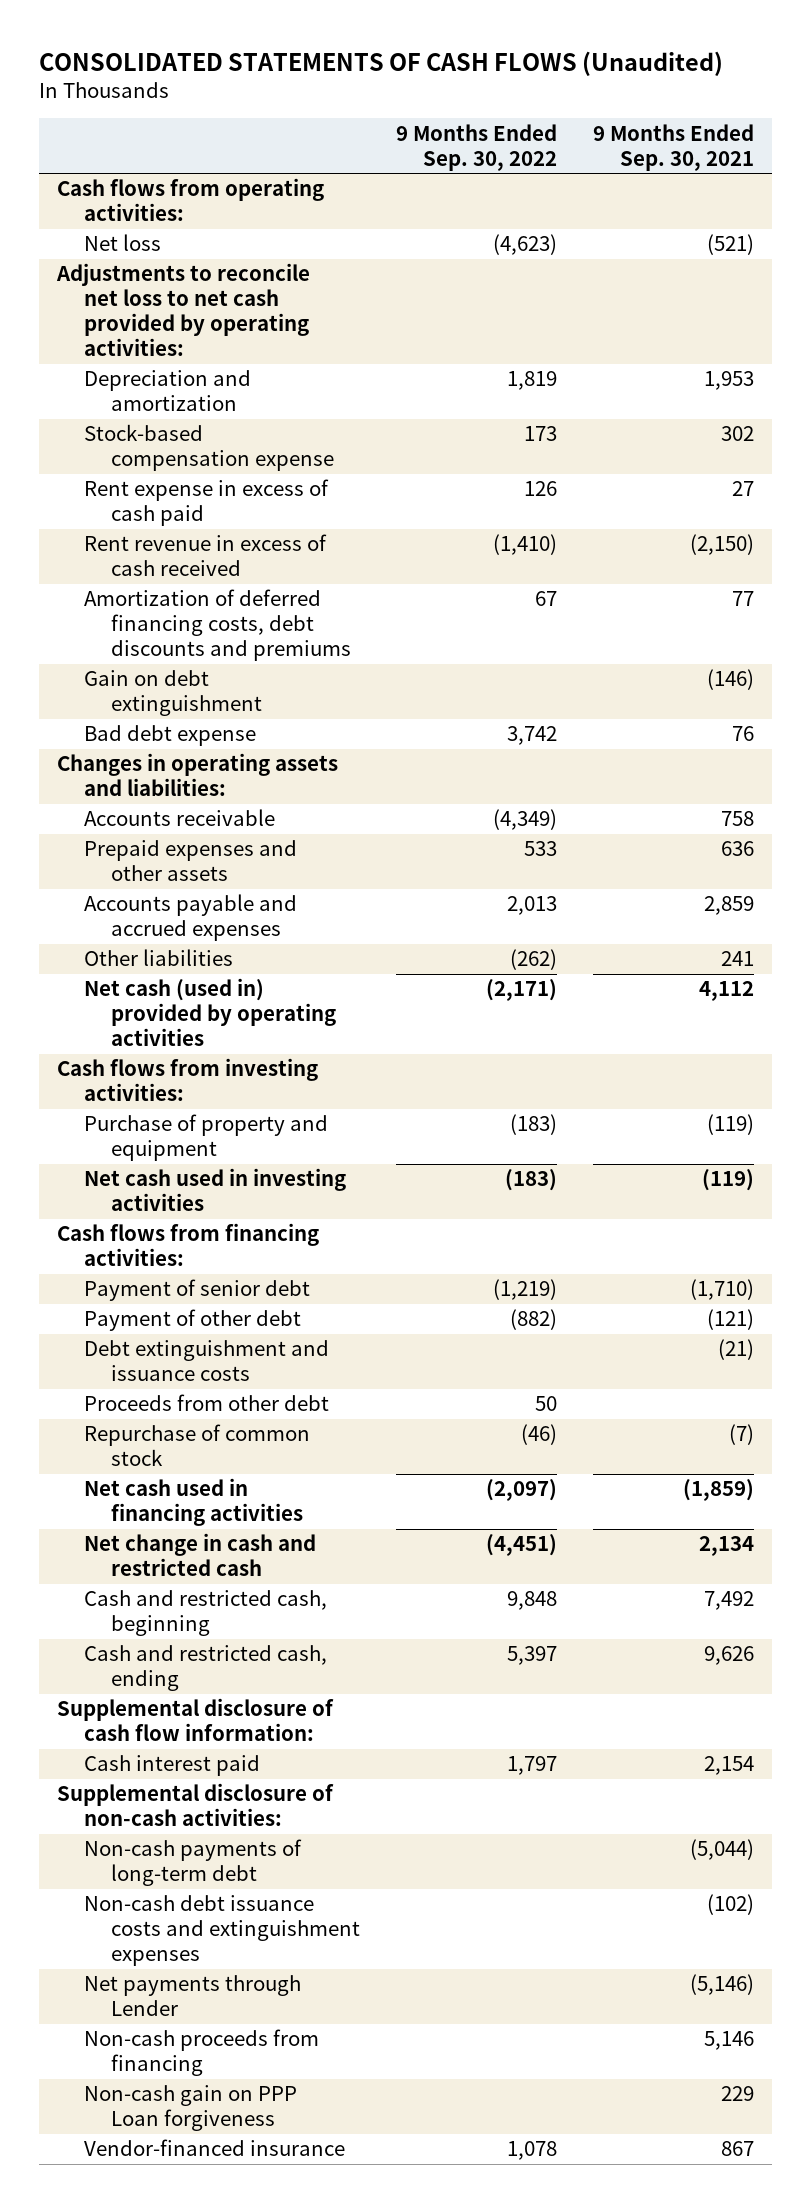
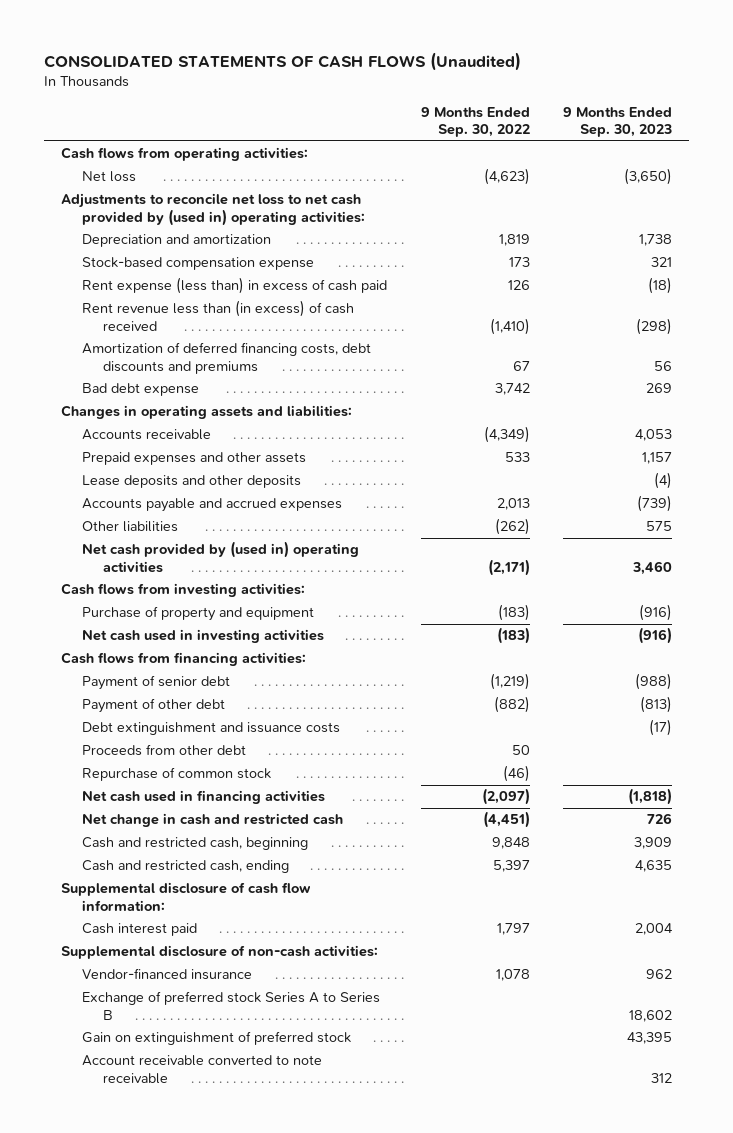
- | 9 Months Ended Sep. 30, 2022 | 9 Months Ended Sep. 30, 2021
+ | 9 Months Ended Sep. 30, 2022 | 9 Months Ended Sep. 30, 2023
- Adjustments to reconcile net loss to net cash provided by operating activities:
+ Adjustments to reconcile net loss to net cash provided by (used in) operating activities:
- Rent expense in excess of cash paid | 126 | 27
- Rent revenue in excess of cash received | (1,410) | (2,150)
+ Rent expense (less than) in excess of cash paid | 126 | (18)
+ Rent revenue less than (in excess) of cash received | (1,410) | (298)
- Gain on debt extinguishment | | (146)
+ Lease deposits and other deposits | | (4)
- Net cash (used in) provided by operating activities | (2,171) | 4,112
+ Net cash provided by (used in) operating activities | (2,171) | 3,460
- Non-cash payments of long-term debt | | (5,044)
- Non-cash debt issuance costs and extinguishment expenses | | (102)
- Net payments through Lender | | (5,146)
- Non-cash proceeds from financing | | 5,146
- Non-cash gain on PPP Loan forgiveness | | 229
+ Exchange of preferred stock Series A to Series B | | 18,602
+ Gain on extinguishment of preferred stock | | 43,395
+ Account receivable converted to note receivable | | 312

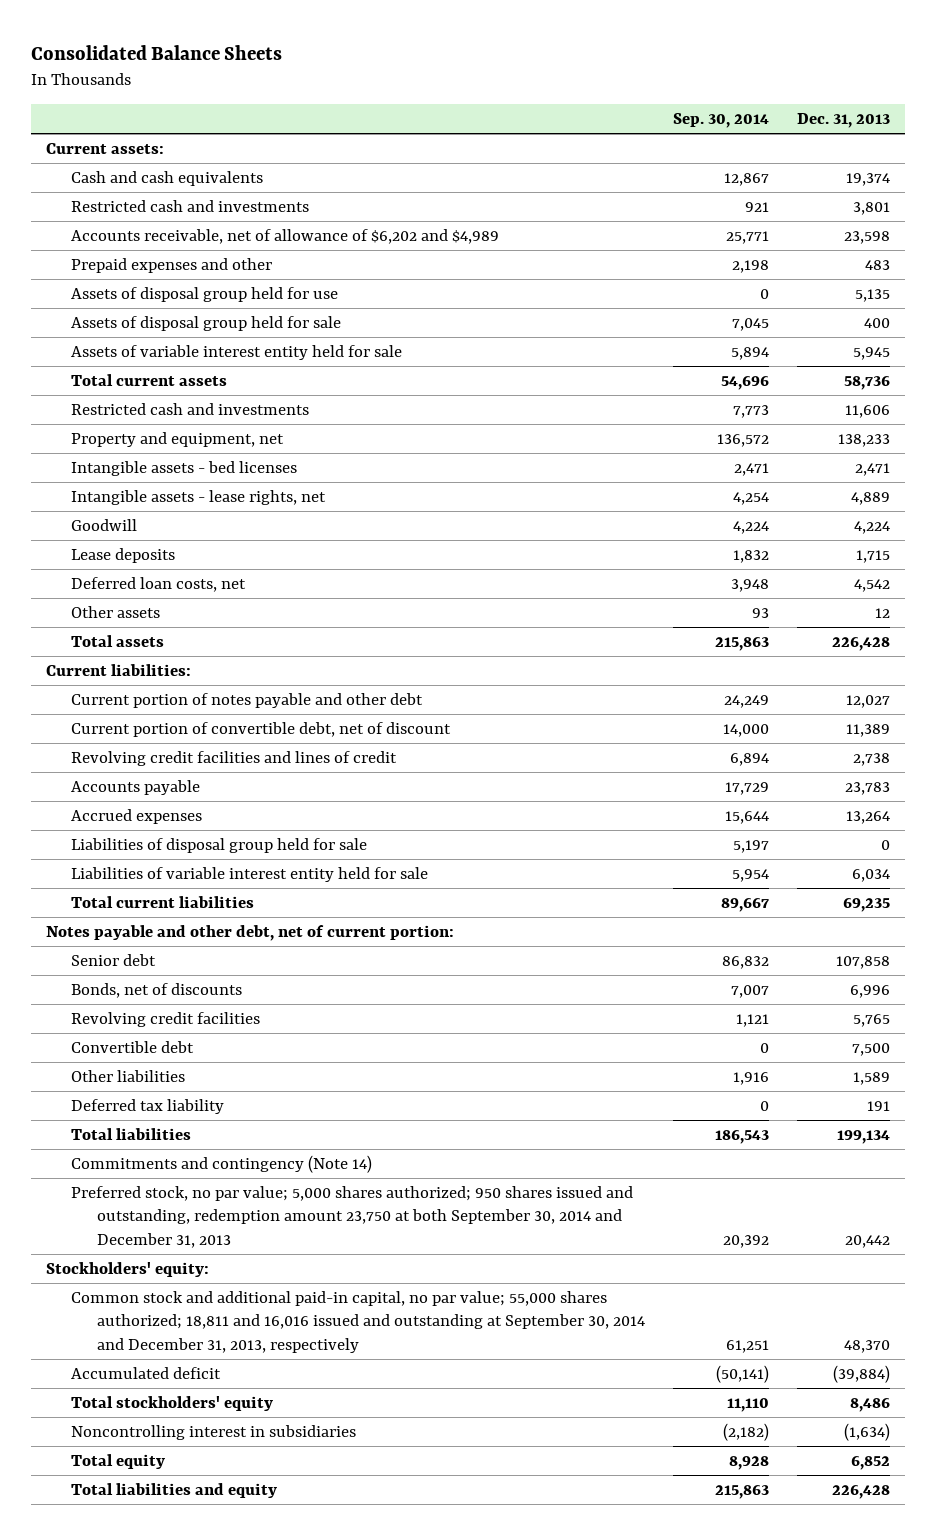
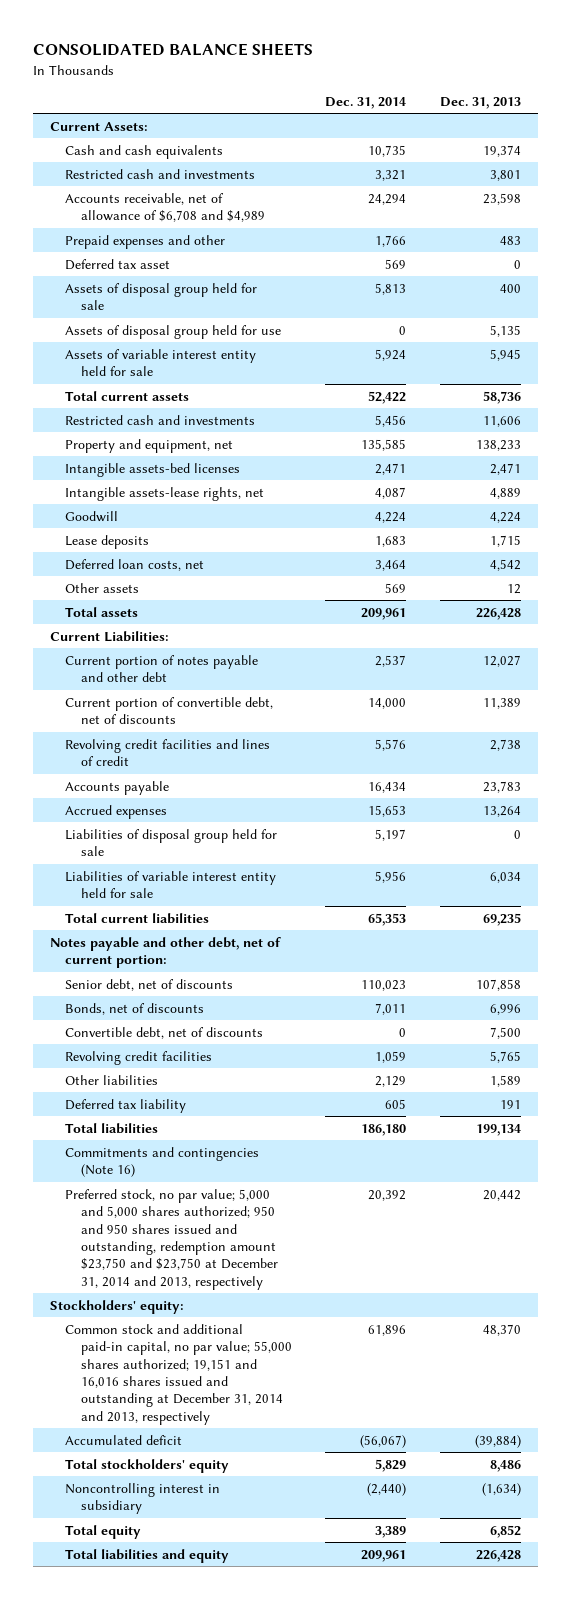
- Consolidated Balance Sheets
+ CONSOLIDATED BALANCE SHEETS
- | Sep. 30, 2014 | Dec. 31, 2013
+ | Dec. 31, 2014 | Dec. 31, 2013
- Current assets:
+ Current Assets:
- Accounts receivable, net of allowance of $6,202 and $4,989 | 25,771 | 23,598
+ Accounts receivable, net of allowance of $6,708 and $4,989 | 24,294 | 23,598
+ Deferred tax asset | 569 | 0
moved down: Assets of disposal group held for use | 0 | 5,135
- Intangible assets - bed licenses | 2,471 | 2,471
- Intangible assets - lease rights, net | 4,254 | 4,889
+ Intangible assets-bed licenses | 2,471 | 2,471
+ Intangible assets-lease rights, net | 4,087 | 4,889
- Current liabilities:
+ Current Liabilities:
- Current portion of convertible debt, net of discount | 14,000 | 11,389
+ Current portion of convertible debt, net of discounts | 14,000 | 11,389
- Senior debt | 86,832 | 107,858
+ Senior debt, net of discounts | 110,023 | 107,858
+ Convertible debt, net of discounts | 0 | 7,500
- Convertible debt | 0 | 7,500
- Commitments and contingency (Note 14)
- Preferred stock, no par value; 5,000 shares authorized; 950 shares issued and outstanding, redemption amount 23,750 at both September 30, 2014 and December 31, 2013 | 20,392 | 20,442
+ Commitments and contingencies (Note 16)
+ Preferred stock, no par value; 5,000 and 5,000 shares authorized; 950 and 950 shares issued and outstanding, redemption amount $23,750 and $23,750 at December 31, 2014 and 2013, respectively | 20,392 | 20,442
- Common stock and additional paid-in capital, no par value; 55,000 shares authorized; 18,811 and 16,016 issued and outstanding at September 30, 2014 and December 31, 2013, respectively | 61,251 | 48,370
+ Common stock and additional paid-in capital, no par value; 55,000 shares authorized; 19,151 and 16,016 shares issued and outstanding at December 31, 2014 and 2013, respectively | 61,896 | 48,370
- Noncontrolling interest in subsidiaries | (2,182) | (1,634)
+ Noncontrolling interest in subsidiary | (2,440) | (1,634)

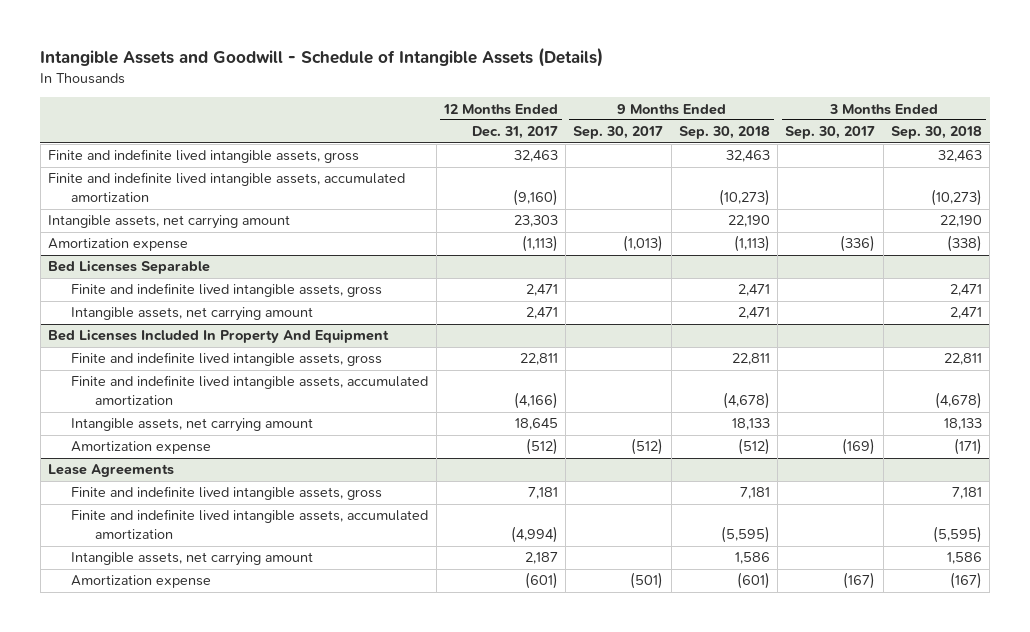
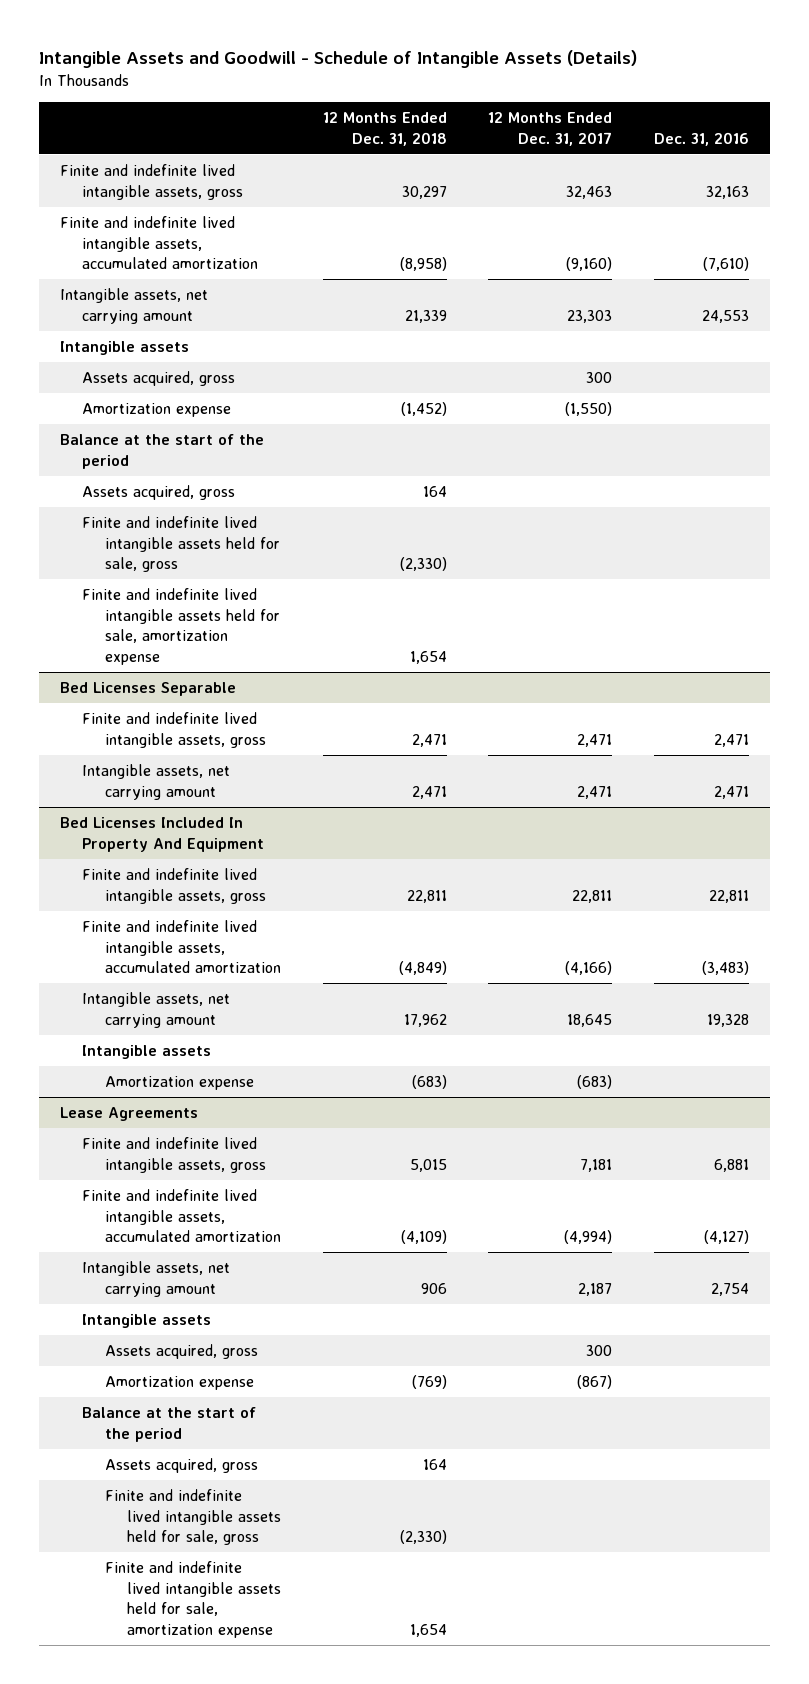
- | 12 Months Ended Dec. 31, 2017 | 9 Months Ended Sep. 30, 2017 | 9 Months Ended Sep. 30, 2018 | 3 Months Ended Sep. 30, 2017 | 3 Months Ended Sep. 30, 2018
+ | 12 Months Ended Dec. 31, 2018 | 12 Months Ended Dec. 31, 2017 | Dec. 31, 2016
- Amortization expense | (1,113) | (1,013) | (1,113) | (336) | (338)
+ Intangible assets
+ Assets acquired, gross | | 300 |
+ Amortization expense | (1,452) | (1,550) |
+ Balance at the start of the period
+ Assets acquired, gross | 164 | |
+ Finite and indefinite lived intangible assets held for sale, gross | (2,330) | |
+ Finite and indefinite lived intangible assets held for sale, amortization expense | 1,654 | |
@ Bed Licenses Included In Property And Equipment
- Amortization expense | (512) | (512) | (512) | (169) | (171)
+ Intangible assets
+ Amortization expense | (683) | (683) |
@ Lease Agreements
- Amortization expense | (601) | (501) | (601) | (167) | (167)
+ Intangible assets
+ Assets acquired, gross | | 300 |
+ Amortization expense | (769) | (867) |
+ Balance at the start of the period
+ Assets acquired, gross | 164 | |
+ Finite and indefinite lived intangible assets held for sale, gross | (2,330) | |
+ Finite and indefinite lived intangible assets held for sale, amortization expense | 1,654 | |

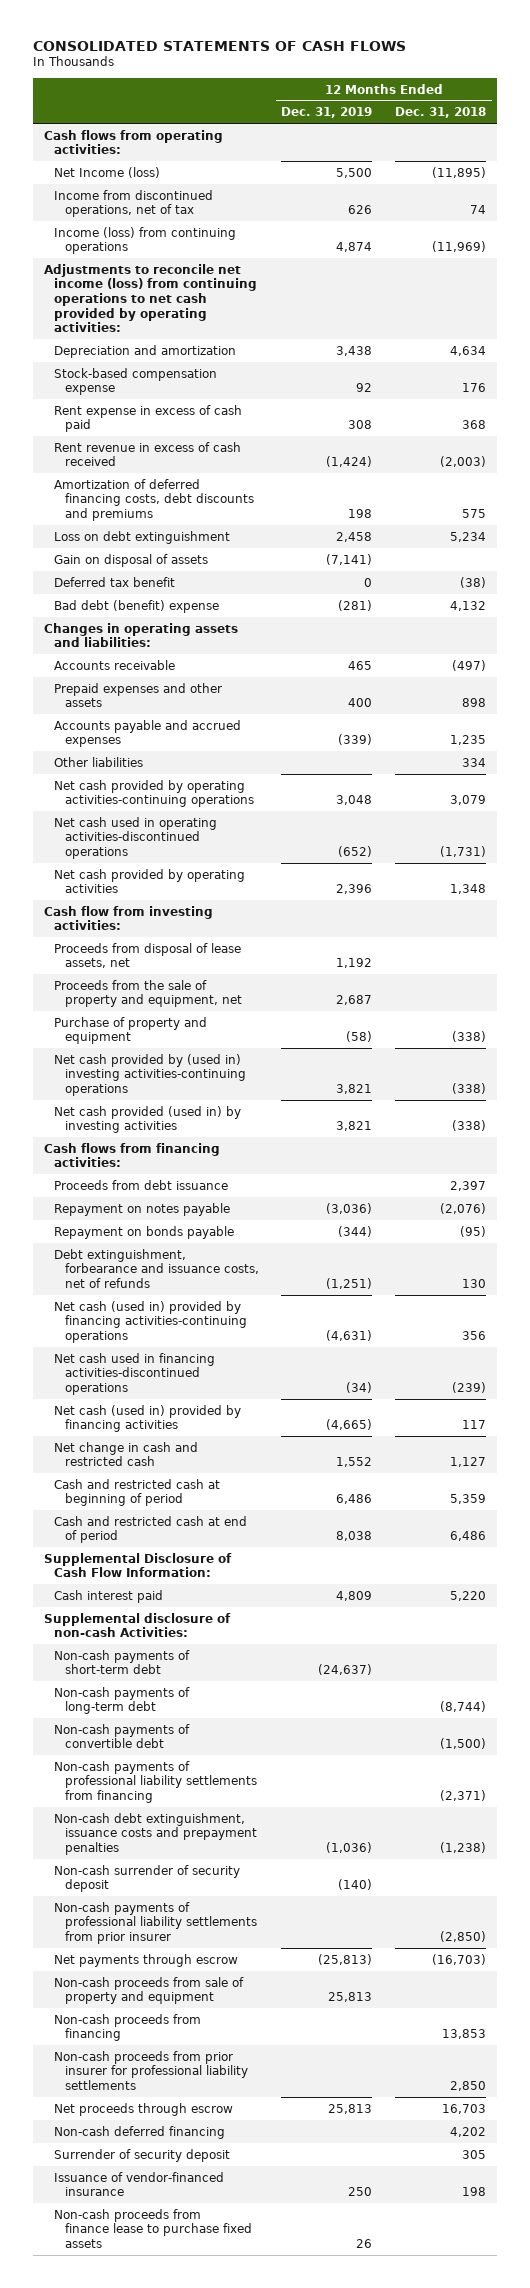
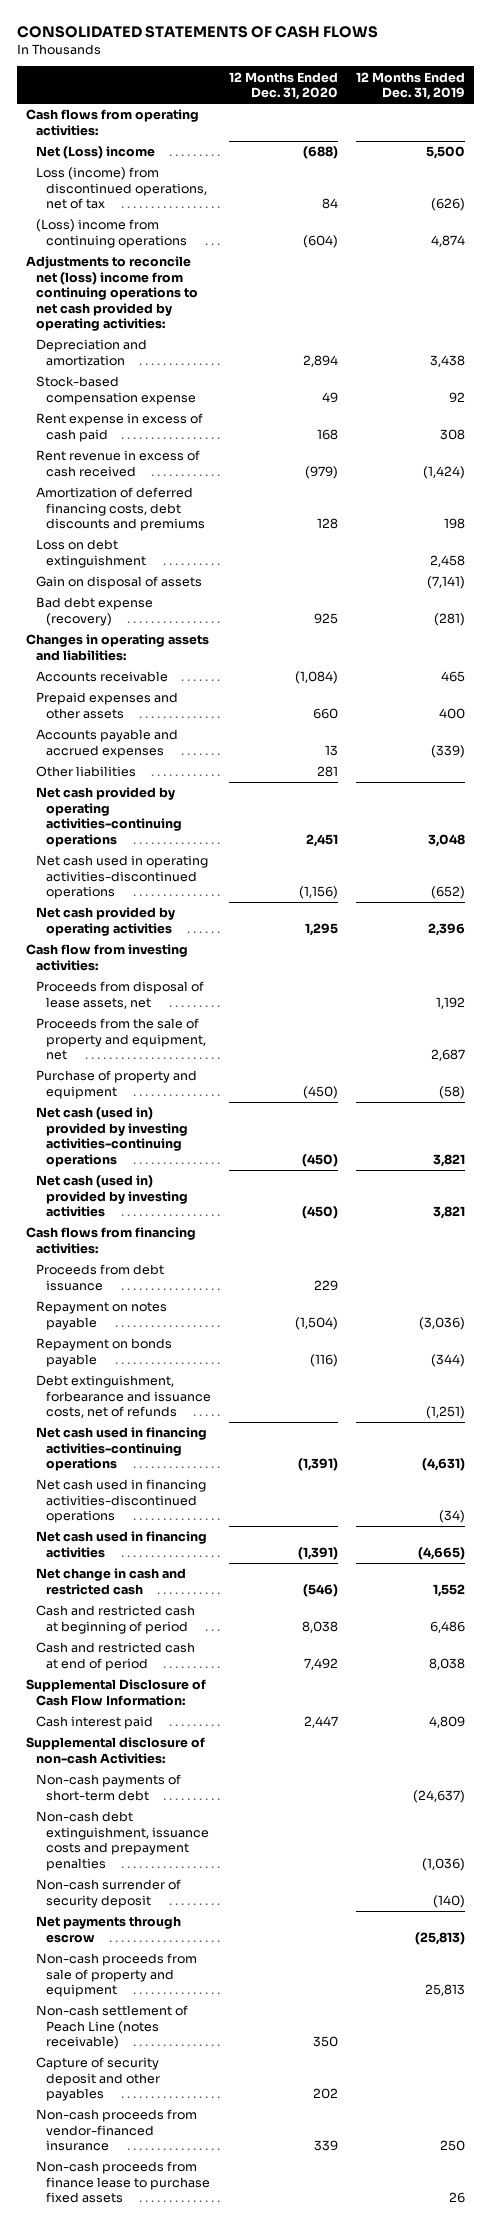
- | 12 Months Ended Dec. 31, 2019 | 12 Months Ended Dec. 31, 2018
+ | 12 Months Ended Dec. 31, 2020 | 12 Months Ended Dec. 31, 2019
- Net Income (loss) | 5,500 | (11,895)
- Income from discontinued operations, net of tax | 626 | 74
- Income (loss) from continuing operations | 4,874 | (11,969)
- Adjustments to reconcile net income (loss) from continuing operations to net cash provided by operating activities:
+ Net (Loss) income | (688) | 5,500
+ Loss (income) from discontinued operations, net of tax | 84 | (626)
+ (Loss) income from continuing operations | (604) | 4,874
+ Adjustments to reconcile net (loss) income from continuing operations to net cash provided by operating activities:
- Deferred tax benefit | 0 | (38)
- Bad debt (benefit) expense | (281) | 4,132
+ Bad debt expense (recovery) | 925 | (281)
- Net cash provided by (used in) investing activities-continuing operations | 3,821 | (338)
- Net cash provided (used in) by investing activities | 3,821 | (338)
+ Net cash (used in) provided by investing activities-continuing operations | (450) | 3,821
+ Net cash (used in) provided by investing activities | (450) | 3,821
- Net cash (used in) provided by financing activities-continuing operations | (4,631) | 356
+ Net cash used in financing activities-continuing operations | (1,391) | (4,631)
- Net cash (used in) provided by financing activities | (4,665) | 117
+ Net cash used in financing activities | (1,391) | (4,665)
- Non-cash payments of long-term debt | | (8,744)
- Non-cash payments of convertible debt | | (1,500)
- Non-cash payments of professional liability settlements from financing | | (2,371)
- Non-cash payments of professional liability settlements from prior insurer | | (2,850)
- Non-cash proceeds from financing | | 13,853
- Non-cash proceeds from prior insurer for professional liability settlements | | 2,850
- Net proceeds through escrow | 25,813 | 16,703
- Non-cash deferred financing | | 4,202
- Surrender of security deposit | | 305
- Issuance of vendor-financed insurance | 250 | 198
+ Non-cash settlement of Peach Line (notes receivable) | 350 |
+ Capture of security deposit and other payables | 202 |
+ Non-cash proceeds from vendor-financed insurance | 339 | 250

